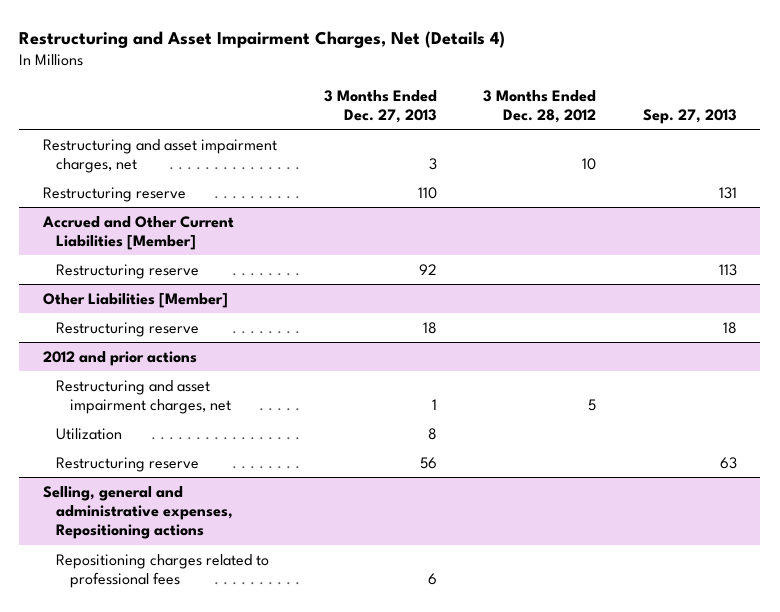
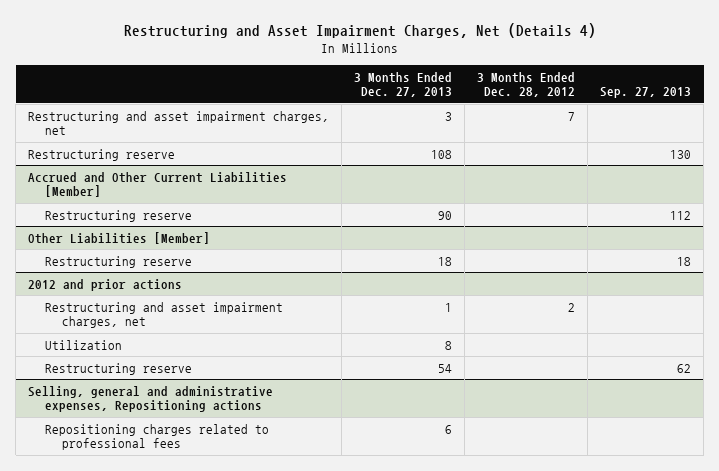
- Restructuring and asset impairment charges, net | 3 | 10 |
- Restructuring reserve | 110 | | 131
+ Restructuring and asset impairment charges, net | 3 | 7 |
+ Restructuring reserve | 108 | | 130
@ Accrued and Other Current Liabilities [Member]
- Restructuring reserve | 92 | | 113
+ Restructuring reserve | 90 | | 112
@ 2012 and prior actions
- Restructuring and asset impairment charges, net | 1 | 5 |
+ Restructuring and asset impairment charges, net | 1 | 2 |
- Restructuring reserve | 56 | | 63
+ Restructuring reserve | 54 | | 62

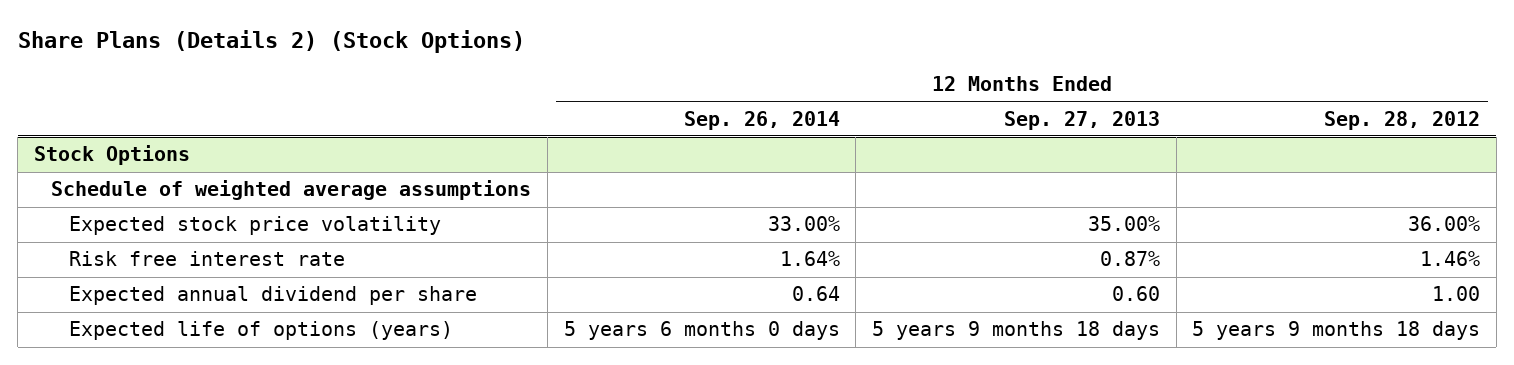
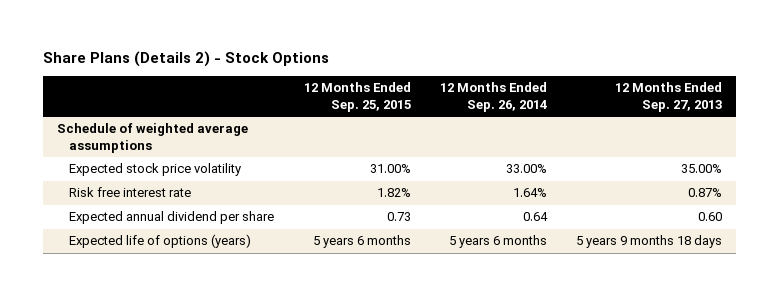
- Share Plans (Details 2) (Stock Options)
+ Share Plans (Details 2) - Stock Options
- | 12 Months Ended Sep. 26, 2014 | 12 Months Ended Sep. 27, 2013 | 12 Months Ended Sep. 28, 2012
+ | 12 Months Ended Sep. 25, 2015 | 12 Months Ended Sep. 26, 2014 | 12 Months Ended Sep. 27, 2013
- Stock Options
- Expected life of options (years) | 5 years 6 months 0 days | 5 years 9 months 18 days | 5 years 9 months 18 days
+ Expected life of options (years) | 5 years 6 months | 5 years 6 months | 5 years 9 months 18 days

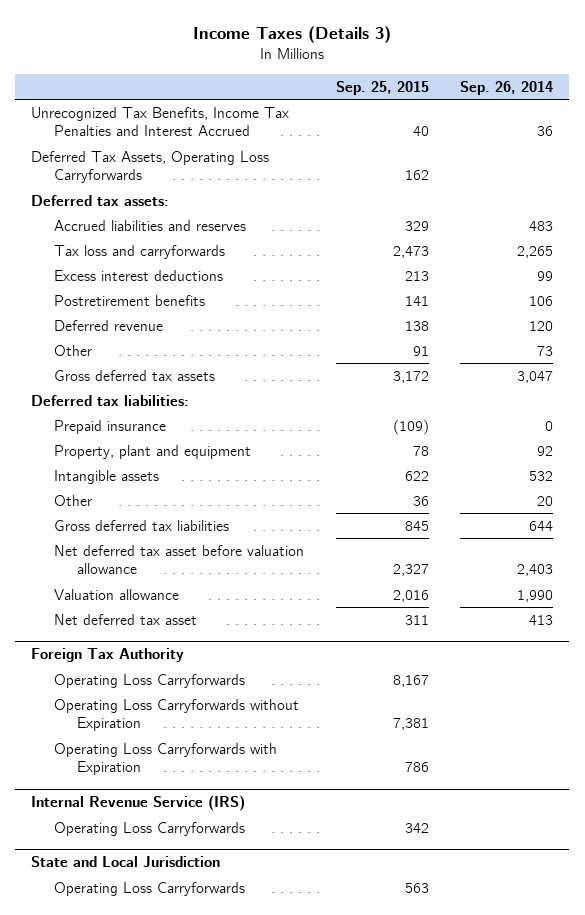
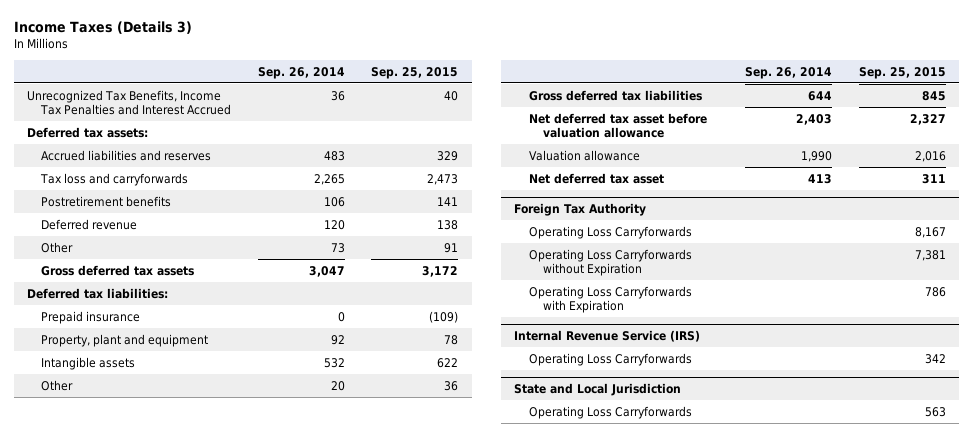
- | Sep. 25, 2015 | Sep. 26, 2014
+ | Sep. 26, 2014 | Sep. 25, 2015
- Deferred Tax Assets, Operating Loss Carryforwards | 162 |
- Excess interest deductions | 213 | 99

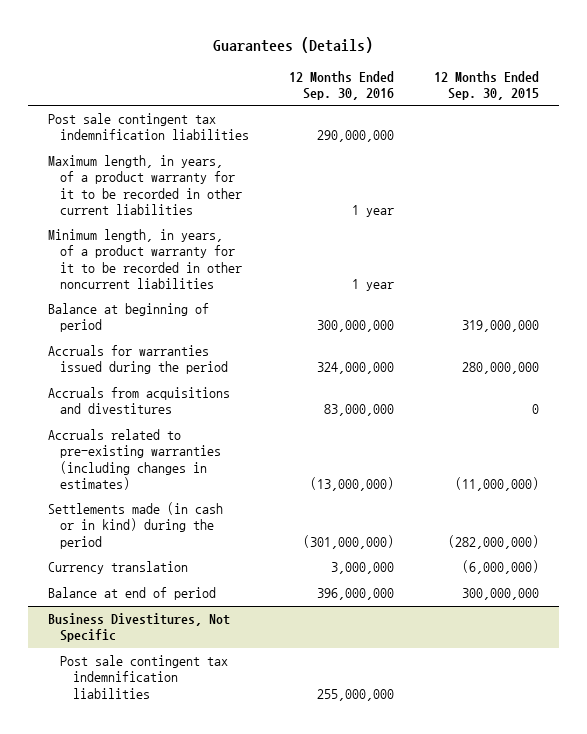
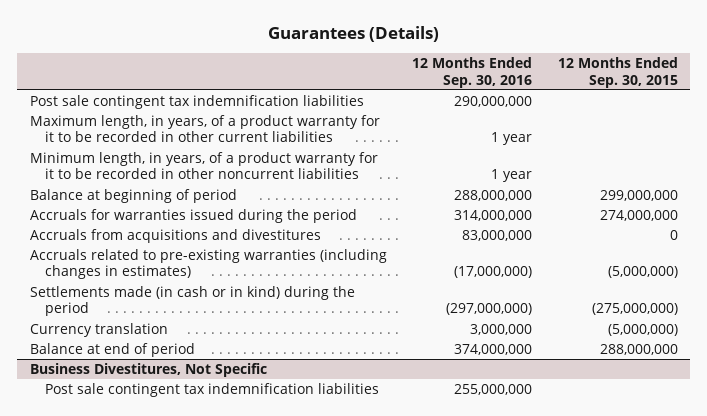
- Balance at beginning of period | 300,000,000 | 319,000,000
- Accruals for warranties issued during the period | 324,000,000 | 280,000,000
+ Balance at beginning of period | 288,000,000 | 299,000,000
+ Accruals for warranties issued during the period | 314,000,000 | 274,000,000
- Accruals related to pre-existing warranties (including changes in estimates) | (13,000,000) | (11,000,000)
- Settlements made (in cash or in kind) during the period | (301,000,000) | (282,000,000)
- Currency translation | 3,000,000 | (6,000,000)
- Balance at end of period | 396,000,000 | 300,000,000
+ Accruals related to pre-existing warranties (including changes in estimates) | (17,000,000) | (5,000,000)
+ Settlements made (in cash or in kind) during the period | (297,000,000) | (275,000,000)
+ Currency translation | 3,000,000 | (5,000,000)
+ Balance at end of period | 374,000,000 | 288,000,000

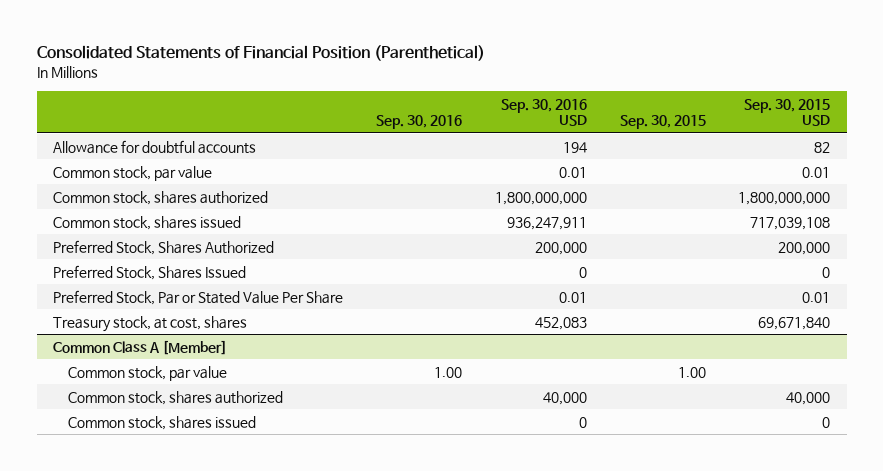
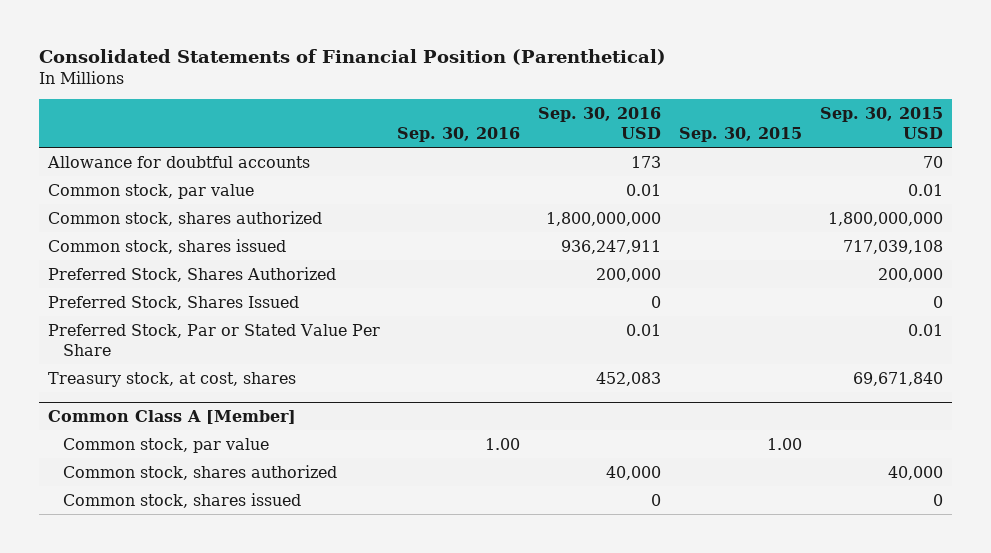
- Allowance for doubtful accounts | | 194 | | 82
+ Allowance for doubtful accounts | | 173 | | 70

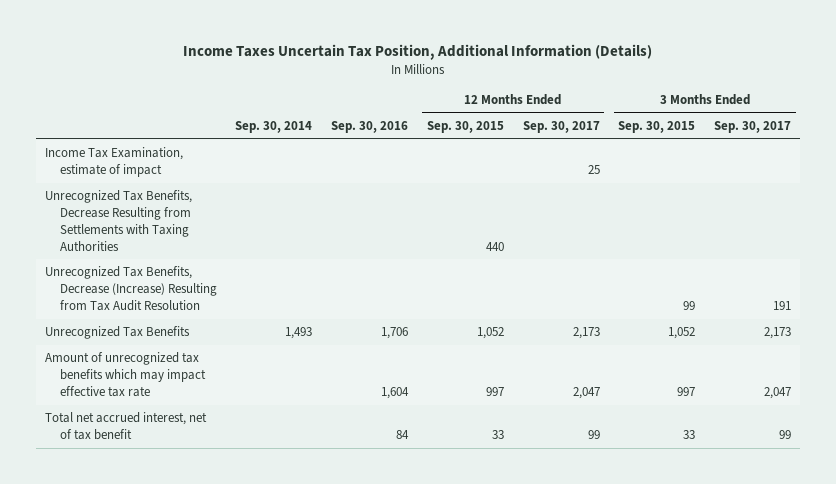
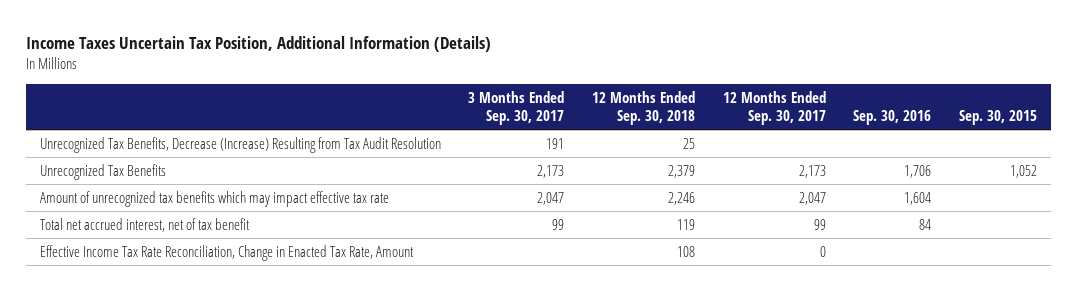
- | Sep. 30, 2014 | Sep. 30, 2016 | 12 Months Ended Sep. 30, 2015 | 12 Months Ended Sep. 30, 2017 | 3 Months Ended Sep. 30, 2015 | 3 Months Ended Sep. 30, 2017
+ | 3 Months Ended Sep. 30, 2017 | 12 Months Ended Sep. 30, 2018 | 12 Months Ended Sep. 30, 2017 | Sep. 30, 2016 | Sep. 30, 2015
- Income Tax Examination, estimate of impact | | | | 25 | |
- Unrecognized Tax Benefits, Decrease Resulting from Settlements with Taxing Authorities | | | 440 | | |
+ Effective Income Tax Rate Reconciliation, Change in Enacted Tax Rate, Amount | | 108 | 0 | |

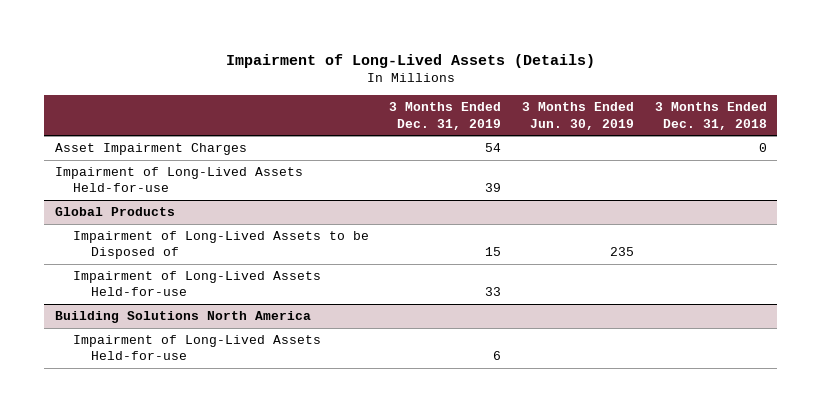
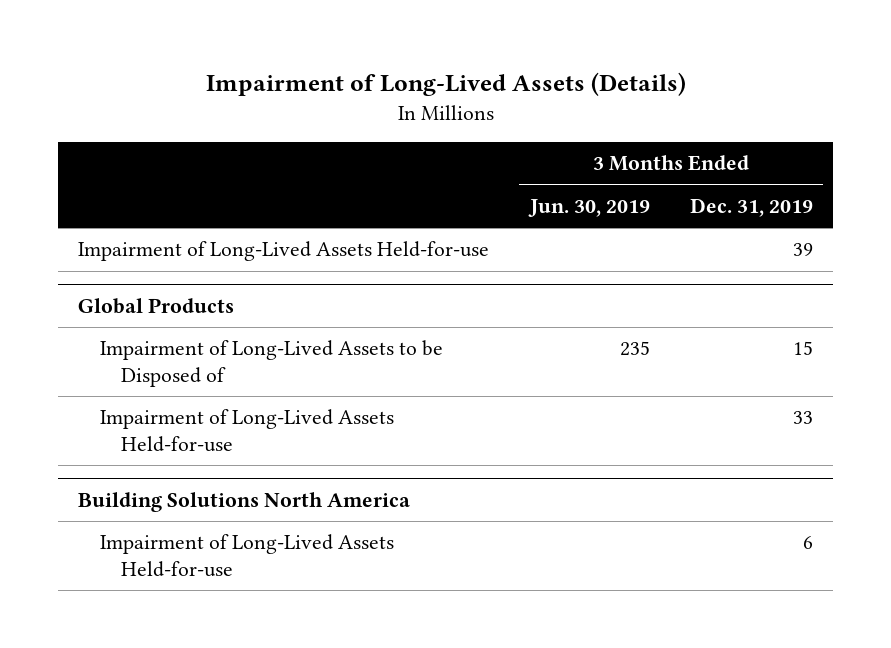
- | 3 Months Ended Dec. 31, 2019 | 3 Months Ended Jun. 30, 2019 | 3 Months Ended Dec. 31, 2018
+ | 3 Months Ended Jun. 30, 2019 | 3 Months Ended Dec. 31, 2019
- Asset Impairment Charges | 54 | | 0

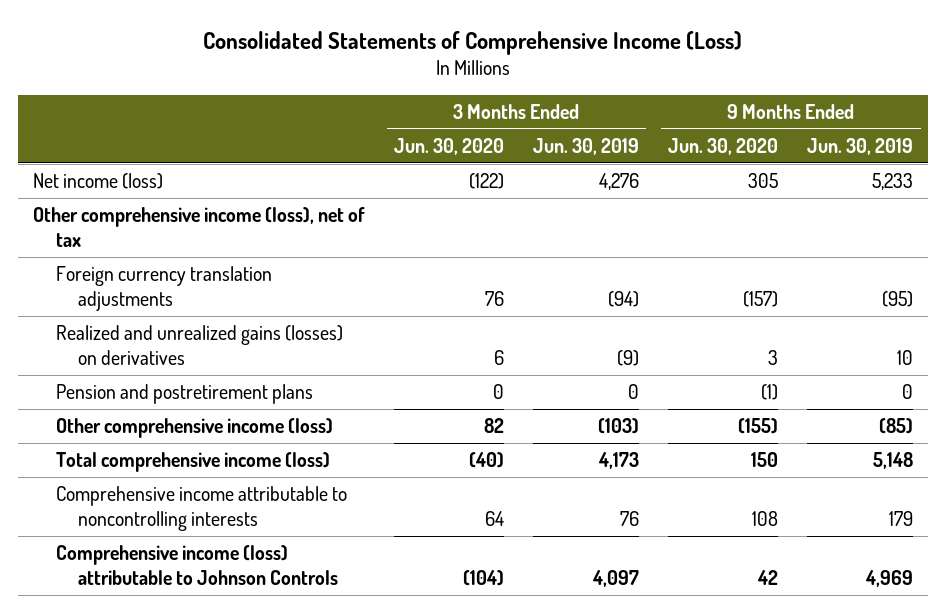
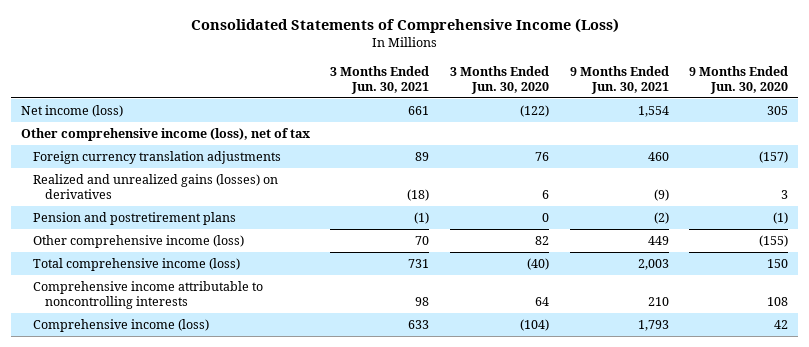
- | 3 Months Ended Jun. 30, 2020 | 3 Months Ended Jun. 30, 2019 | 9 Months Ended Jun. 30, 2020 | 9 Months Ended Jun. 30, 2019
+ | 3 Months Ended Jun. 30, 2021 | 3 Months Ended Jun. 30, 2020 | 9 Months Ended Jun. 30, 2021 | 9 Months Ended Jun. 30, 2020
- Comprehensive income (loss) attributable to Johnson Controls | (104) | 4,097 | 42 | 4,969
+ Comprehensive income (loss) | 633 | (104) | 1,793 | 42

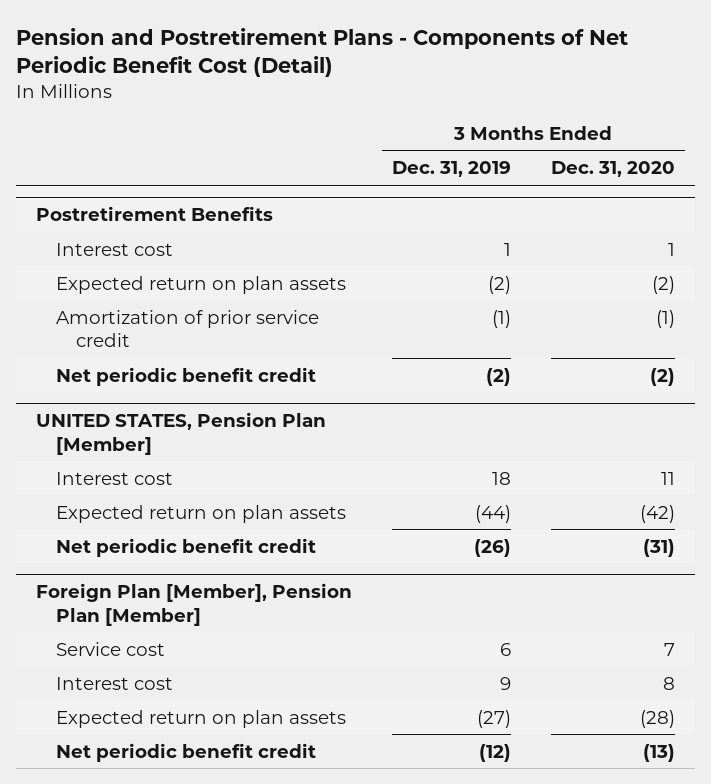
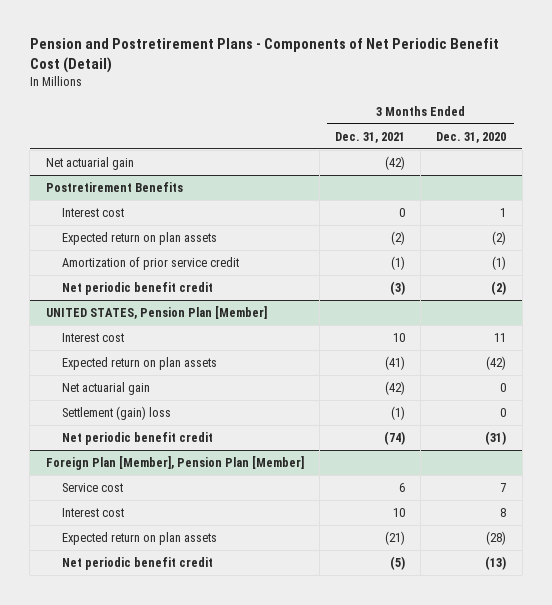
- | 3 Months Ended Dec. 31, 2019 | 3 Months Ended Dec. 31, 2020
+ | 3 Months Ended Dec. 31, 2021 | 3 Months Ended Dec. 31, 2020
+ Net actuarial gain | (42) |
@ UNITED STATES, Pension Plan [Member]
+ Net actuarial gain | (42) | 0
+ Settlement (gain) loss | (1) | 0

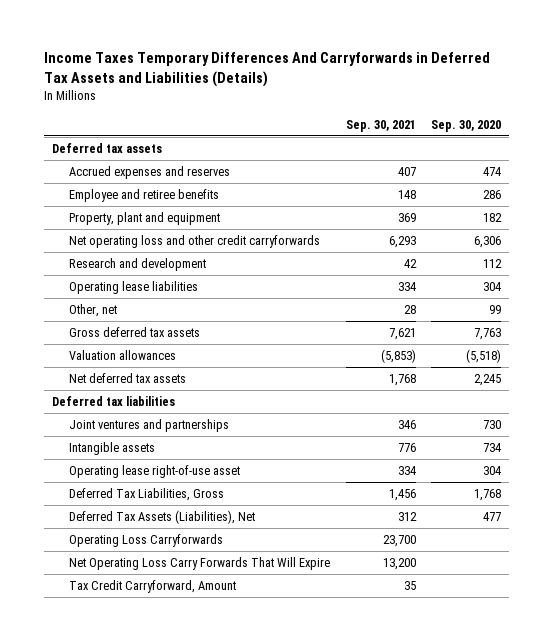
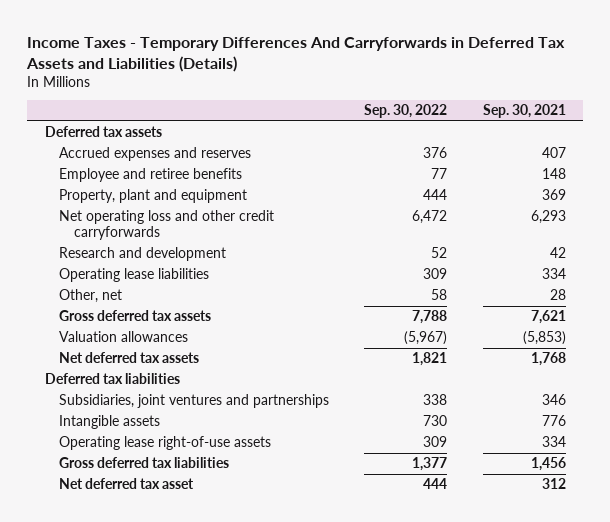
- Income Taxes Temporary Differences And Carryforwards in Deferred Tax Assets and Liabilities (Details)
+ Income Taxes - Temporary Differences And Carryforwards in Deferred Tax Assets and Liabilities (Details)
- | Sep. 30, 2021 | Sep. 30, 2020
+ | Sep. 30, 2022 | Sep. 30, 2021
- Joint ventures and partnerships | 346 | 730
+ Subsidiaries, joint ventures and partnerships | 338 | 346
- Operating lease right-of-use asset | 334 | 304
- Deferred Tax Liabilities, Gross | 1,456 | 1,768
- Deferred Tax Assets (Liabilities), Net | 312 | 477
- Operating Loss Carryforwards | 23,700 |
- Net Operating Loss Carry Forwards That Will Expire | 13,200 |
- Tax Credit Carryforward, Amount | 35 |
+ Operating lease right-of-use assets | 309 | 334
+ Gross deferred tax liabilities | 1,377 | 1,456
+ Net deferred tax asset | 444 | 312

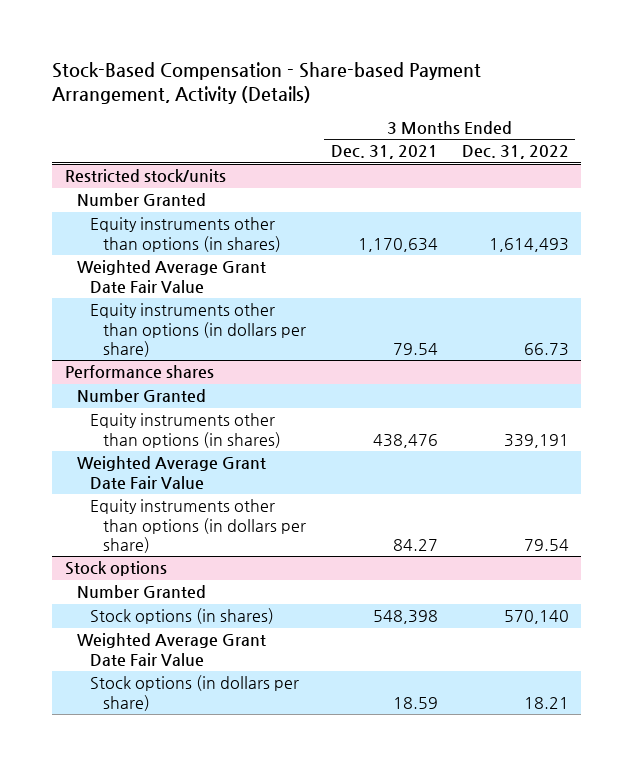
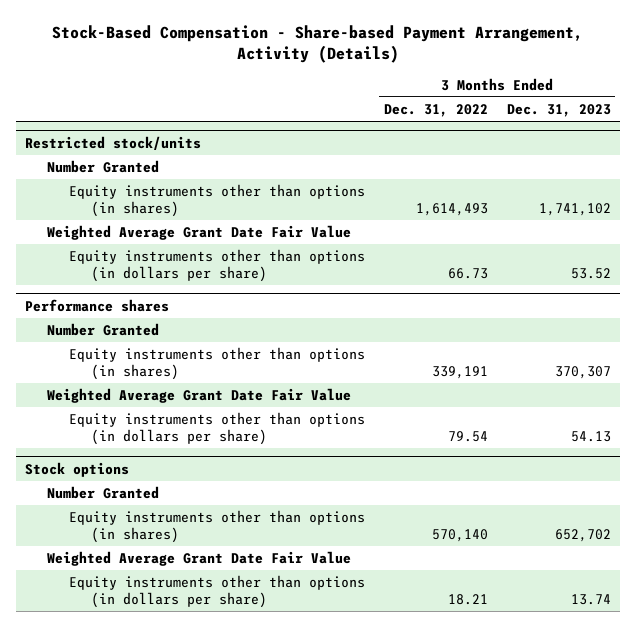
- | 3 Months Ended Dec. 31, 2021 | 3 Months Ended Dec. 31, 2022
+ | 3 Months Ended Dec. 31, 2022 | 3 Months Ended Dec. 31, 2023
@ Stock options
- Stock options (in shares) | 548,398 | 570,140
+ Equity instruments other than options (in shares) | 570,140 | 652,702
- Stock options (in dollars per share) | 18.59 | 18.21
+ Equity instruments other than options (in dollars per share) | 18.21 | 13.74

